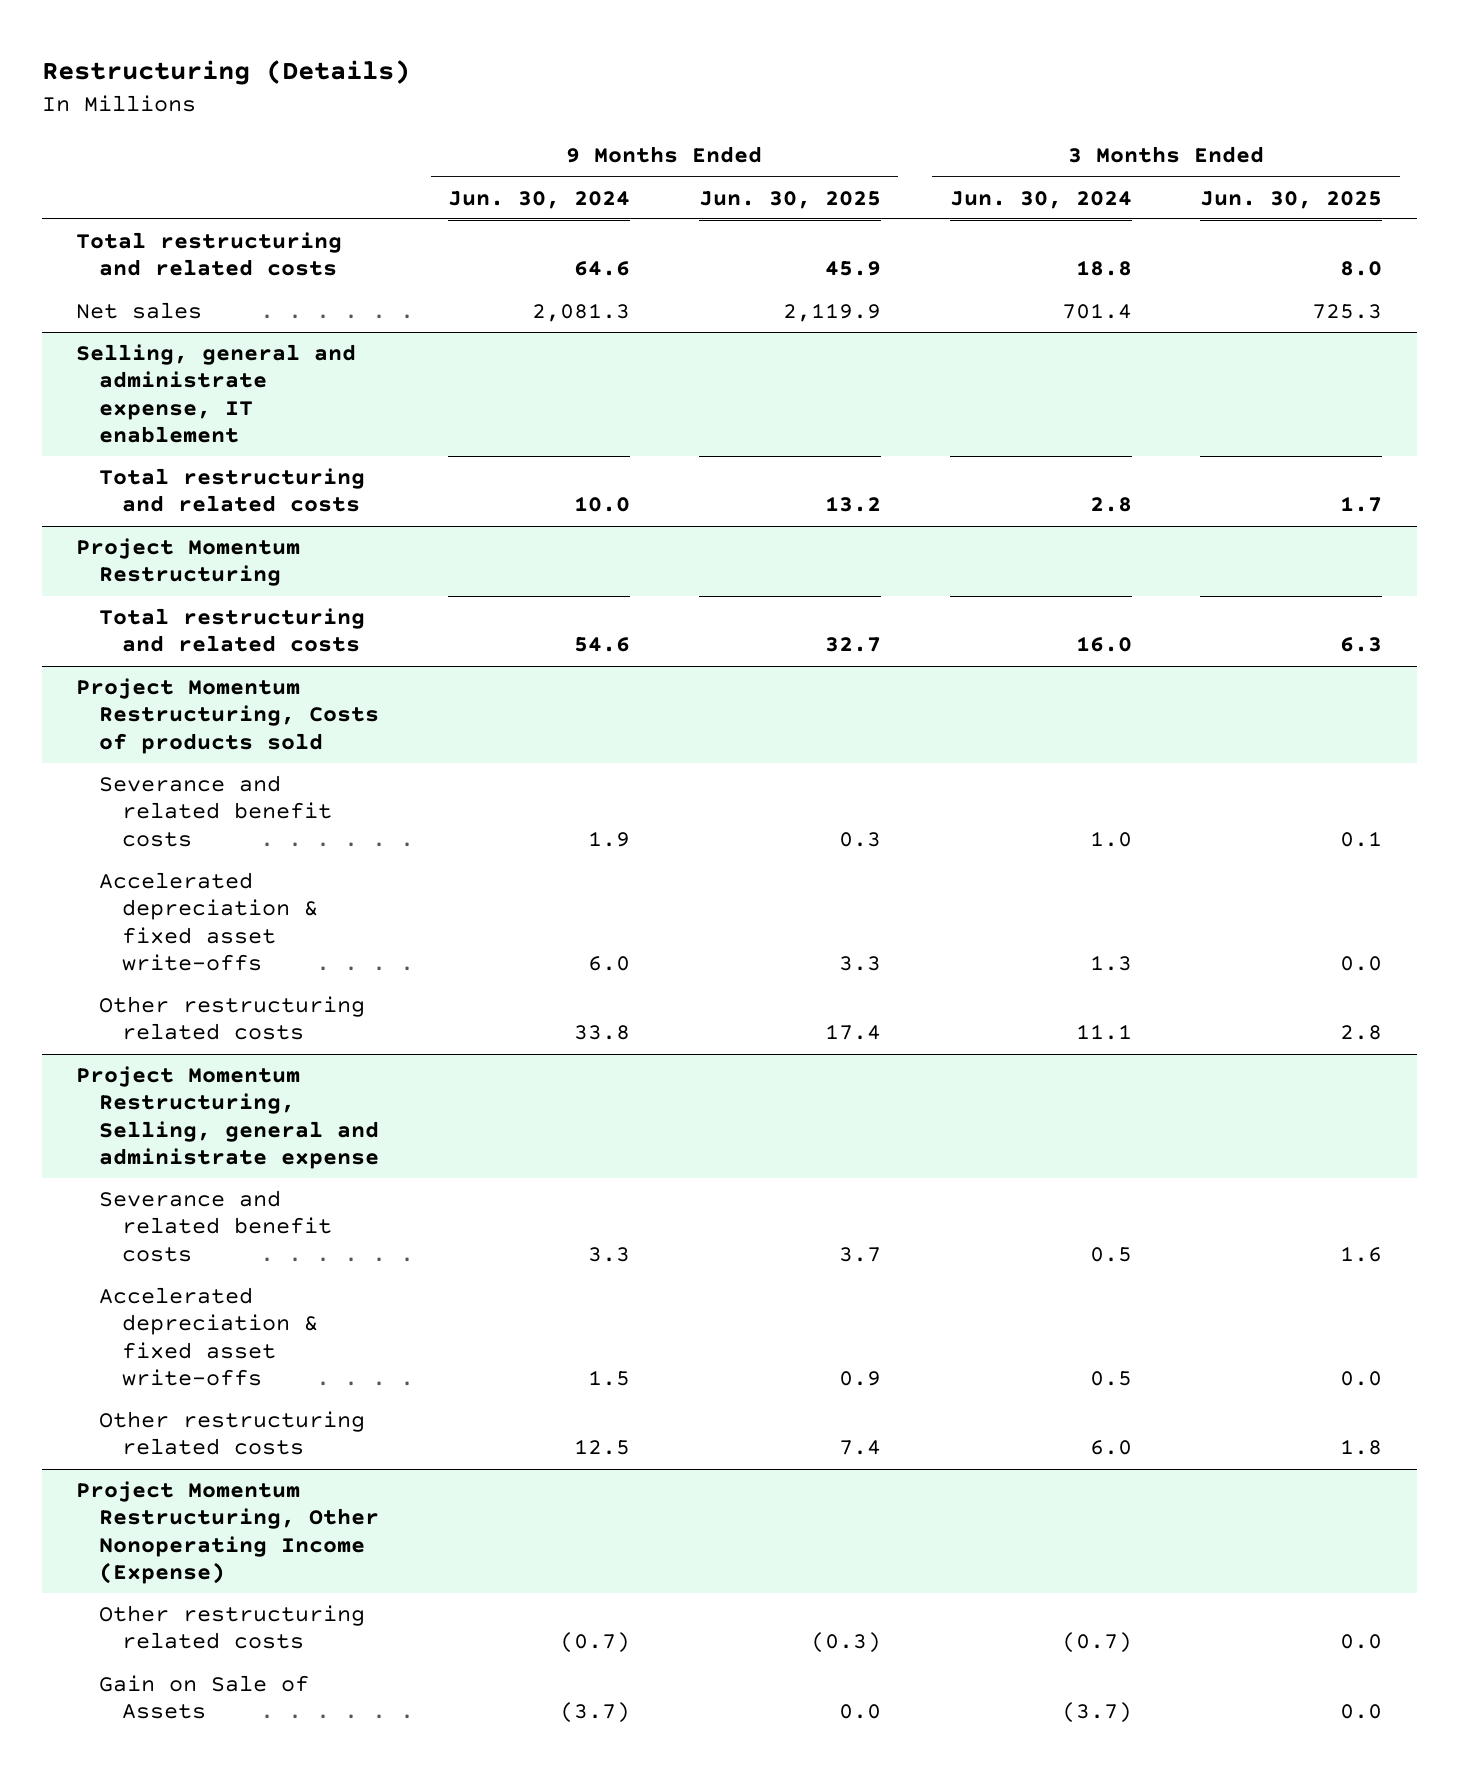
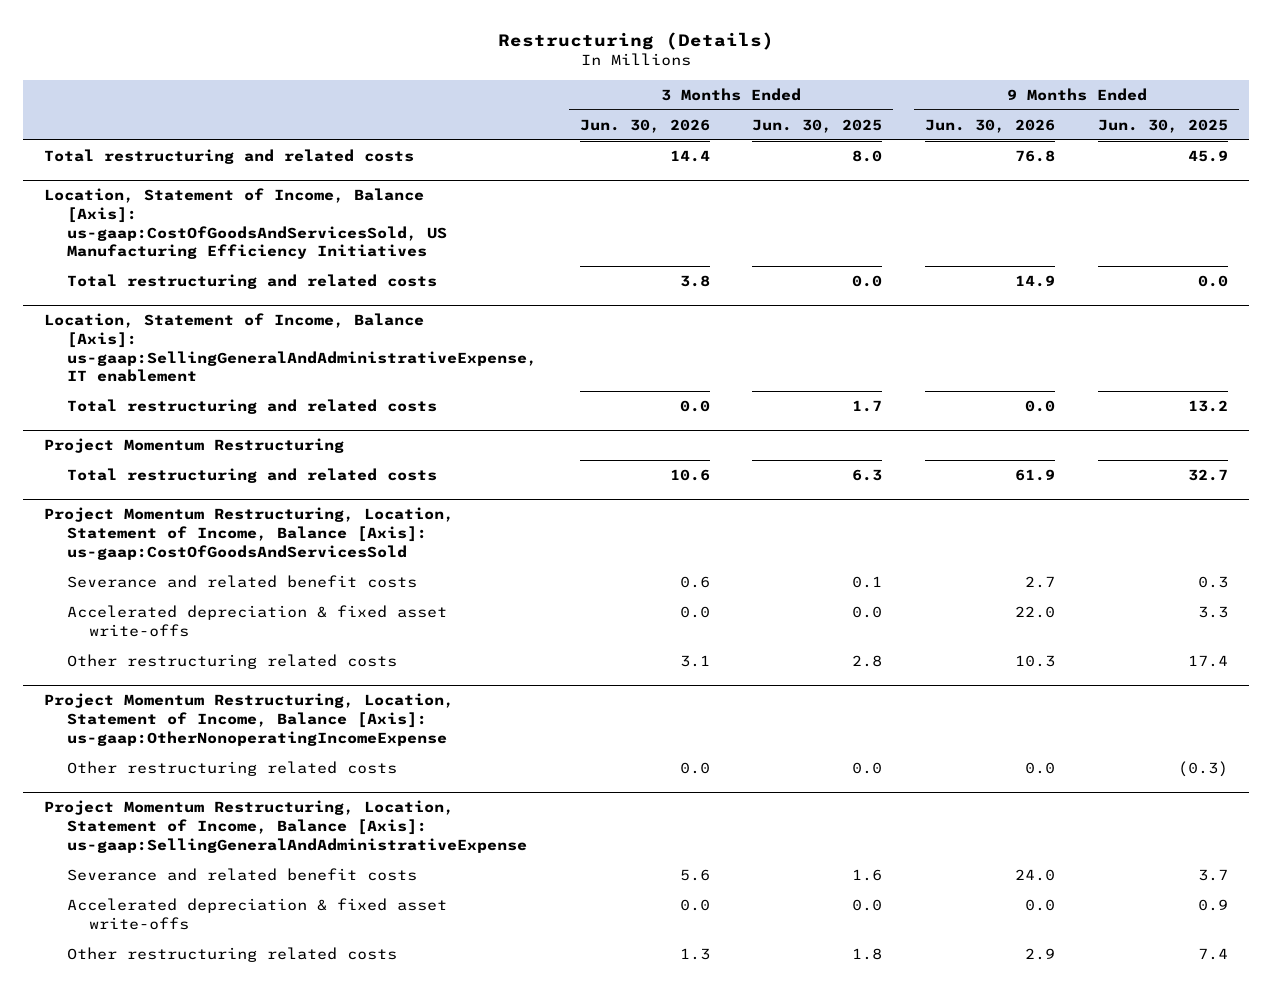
- | 9 Months Ended Jun. 30, 2024 | 9 Months Ended Jun. 30, 2025 | 3 Months Ended Jun. 30, 2024 | 3 Months Ended Jun. 30, 2025
+ | 3 Months Ended Jun. 30, 2026 | 3 Months Ended Jun. 30, 2025 | 9 Months Ended Jun. 30, 2026 | 9 Months Ended Jun. 30, 2025
- Net sales | 2,081.3 | 2,119.9 | 701.4 | 725.3
- Selling, general and administrate expense, IT enablement
+ Location, Statement of Income, Balance [Axis]: us-gaap:CostOfGoodsAndServicesSold, US Manufacturing Efficiency Initiatives
+ Total restructuring and related costs | 3.8 | 0.0 | 14.9 | 0.0
+ Location, Statement of Income, Balance [Axis]: us-gaap:SellingGeneralAndAdministrativeExpense, IT enablement
- Project Momentum Restructuring, Costs of products sold
+ Project Momentum Restructuring, Location, Statement of Income, Balance [Axis]: us-gaap:CostOfGoodsAndServicesSold
- Project Momentum Restructuring, Selling, general and administrate expense
+ Project Momentum Restructuring, Location, Statement of Income, Balance [Axis]: us-gaap:OtherNonoperatingIncomeExpense
+ Other restructuring related costs | 0.0 | 0.0 | 0.0 | (0.3)
+ Project Momentum Restructuring, Location, Statement of Income, Balance [Axis]: us-gaap:SellingGeneralAndAdministrativeExpense
- Project Momentum Restructuring, Other Nonoperating Income (Expense)
- Other restructuring related costs | (0.7) | (0.3) | (0.7) | 0.0
- Gain on Sale of Assets | (3.7) | 0.0 | (3.7) | 0.0

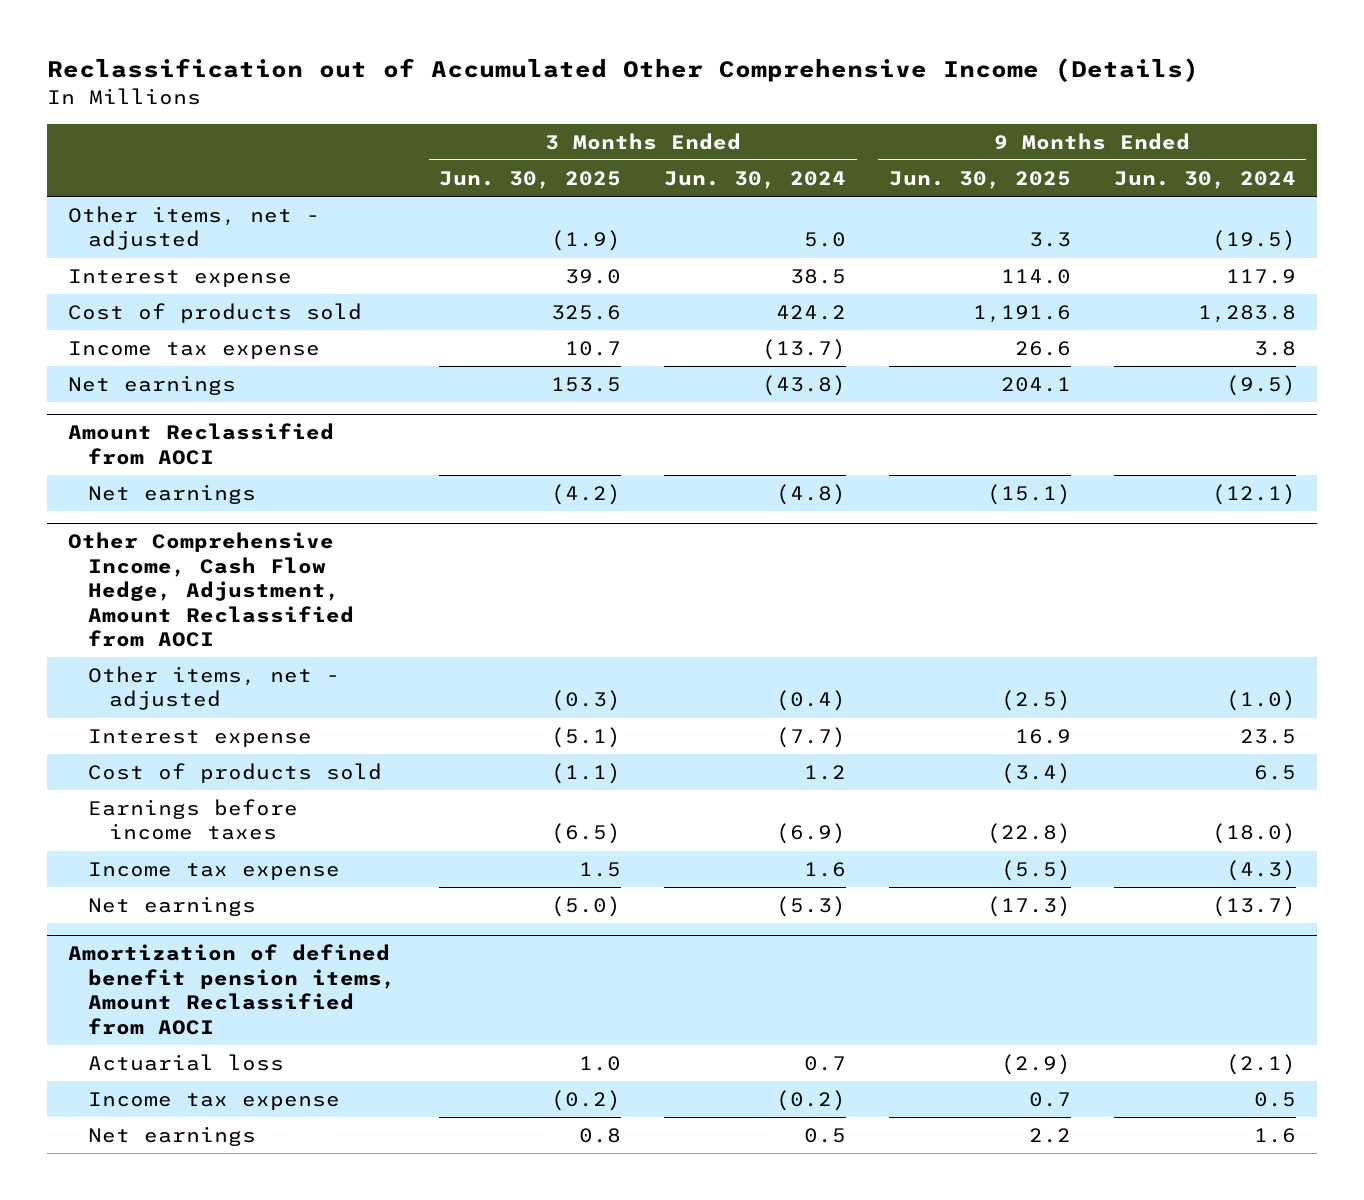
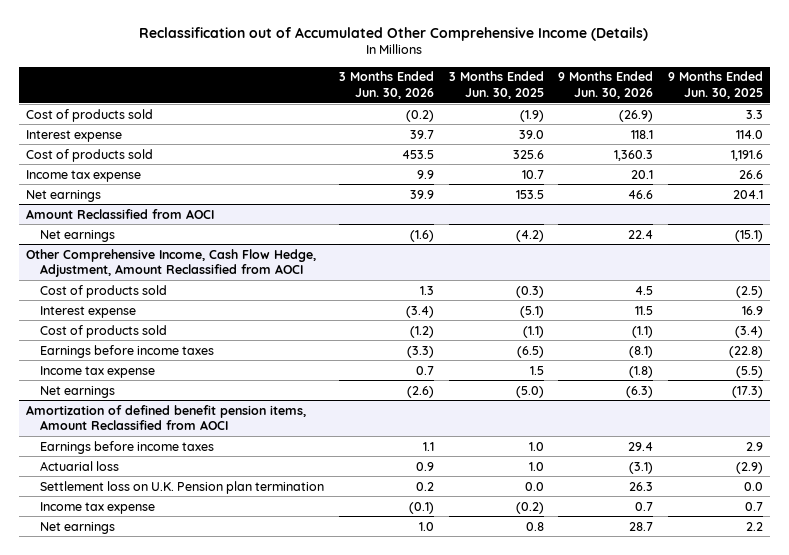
- | 3 Months Ended Jun. 30, 2025 | 3 Months Ended Jun. 30, 2024 | 9 Months Ended Jun. 30, 2025 | 9 Months Ended Jun. 30, 2024
+ | 3 Months Ended Jun. 30, 2026 | 3 Months Ended Jun. 30, 2025 | 9 Months Ended Jun. 30, 2026 | 9 Months Ended Jun. 30, 2025
- Other items, net - adjusted | (1.9) | 5.0 | 3.3 | (19.5)
+ Cost of products sold | (0.2) | (1.9) | (26.9) | 3.3
@ Other Comprehensive Income, Cash Flow Hedge, Adjustment, Amount Reclassified from AOCI
- Other items, net - adjusted | (0.3) | (0.4) | (2.5) | (1.0)
+ Cost of products sold | 1.3 | (0.3) | 4.5 | (2.5)
@ Amortization of defined benefit pension items, Amount Reclassified from AOCI
+ Earnings before income taxes | 1.1 | 1.0 | 29.4 | 2.9
+ Settlement loss on U.K. Pension plan termination | 0.2 | 0.0 | 26.3 | 0.0

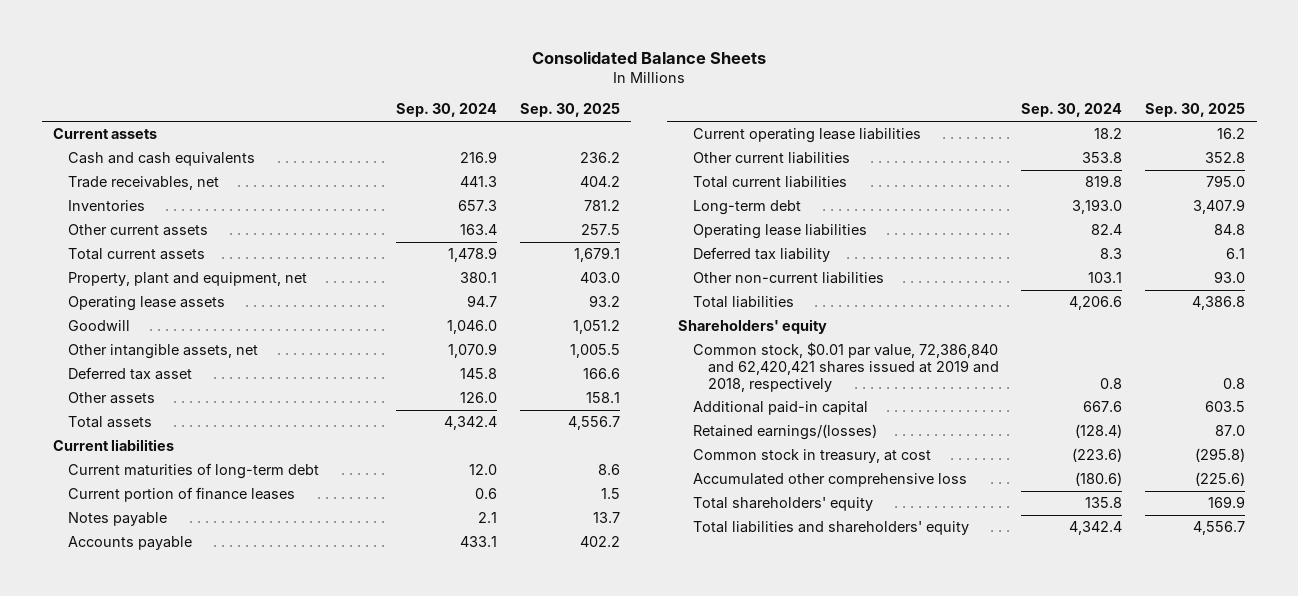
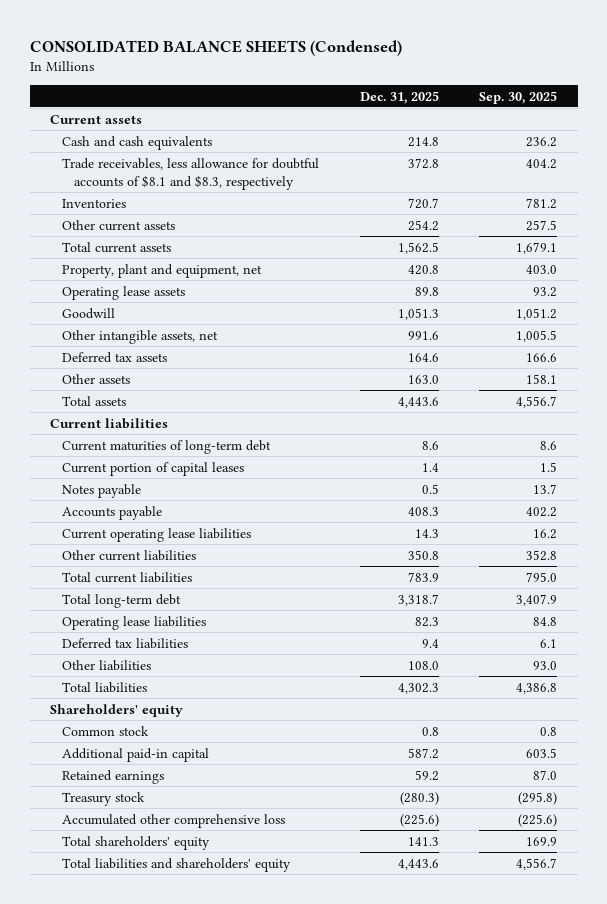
- Consolidated Balance Sheets
+ CONSOLIDATED BALANCE SHEETS (Condensed)
- | Sep. 30, 2024 | Sep. 30, 2025
+ | Dec. 31, 2025 | Sep. 30, 2025
- Trade receivables, net | 441.3 | 404.2
+ Trade receivables, less allowance for doubtful accounts of $8.1 and $8.3, respectively | 372.8 | 404.2
- Deferred tax asset | 145.8 | 166.6
+ Deferred tax assets | 164.6 | 166.6
- Current portion of finance leases | 0.6 | 1.5
+ Current portion of capital leases | 1.4 | 1.5
- Long-term debt | 3,193.0 | 3,407.9
+ Total long-term debt | 3,318.7 | 3,407.9
- Deferred tax liability | 8.3 | 6.1
- Other non-current liabilities | 103.1 | 93.0
+ Deferred tax liabilities | 9.4 | 6.1
+ Other liabilities | 108.0 | 93.0
- Common stock, $0.01 par value, 72,386,840 and 62,420,421 shares issued at 2019 and 2018, respectively | 0.8 | 0.8
+ Common stock | 0.8 | 0.8
- Retained earnings/(losses) | (128.4) | 87.0
- Common stock in treasury, at cost | (223.6) | (295.8)
+ Retained earnings | 59.2 | 87.0
+ Treasury stock | (280.3) | (295.8)

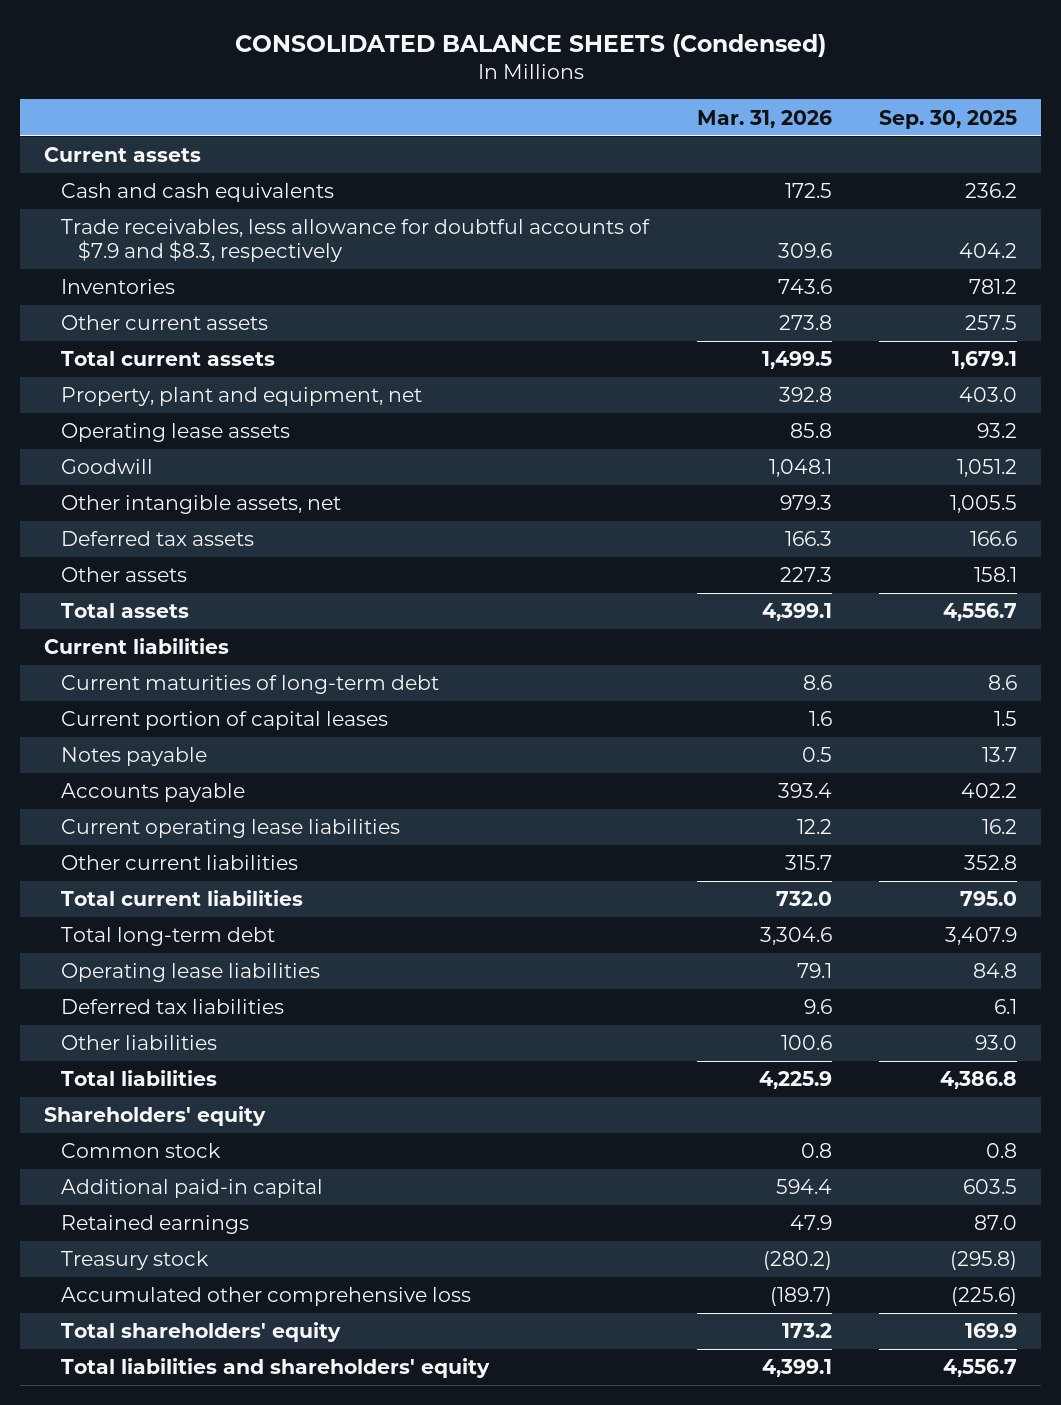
- | Dec. 31, 2025 | Sep. 30, 2025
+ | Mar. 31, 2026 | Sep. 30, 2025
- Trade receivables, less allowance for doubtful accounts of $8.1 and $8.3, respectively | 372.8 | 404.2
+ Trade receivables, less allowance for doubtful accounts of $7.9 and $8.3, respectively | 309.6 | 404.2

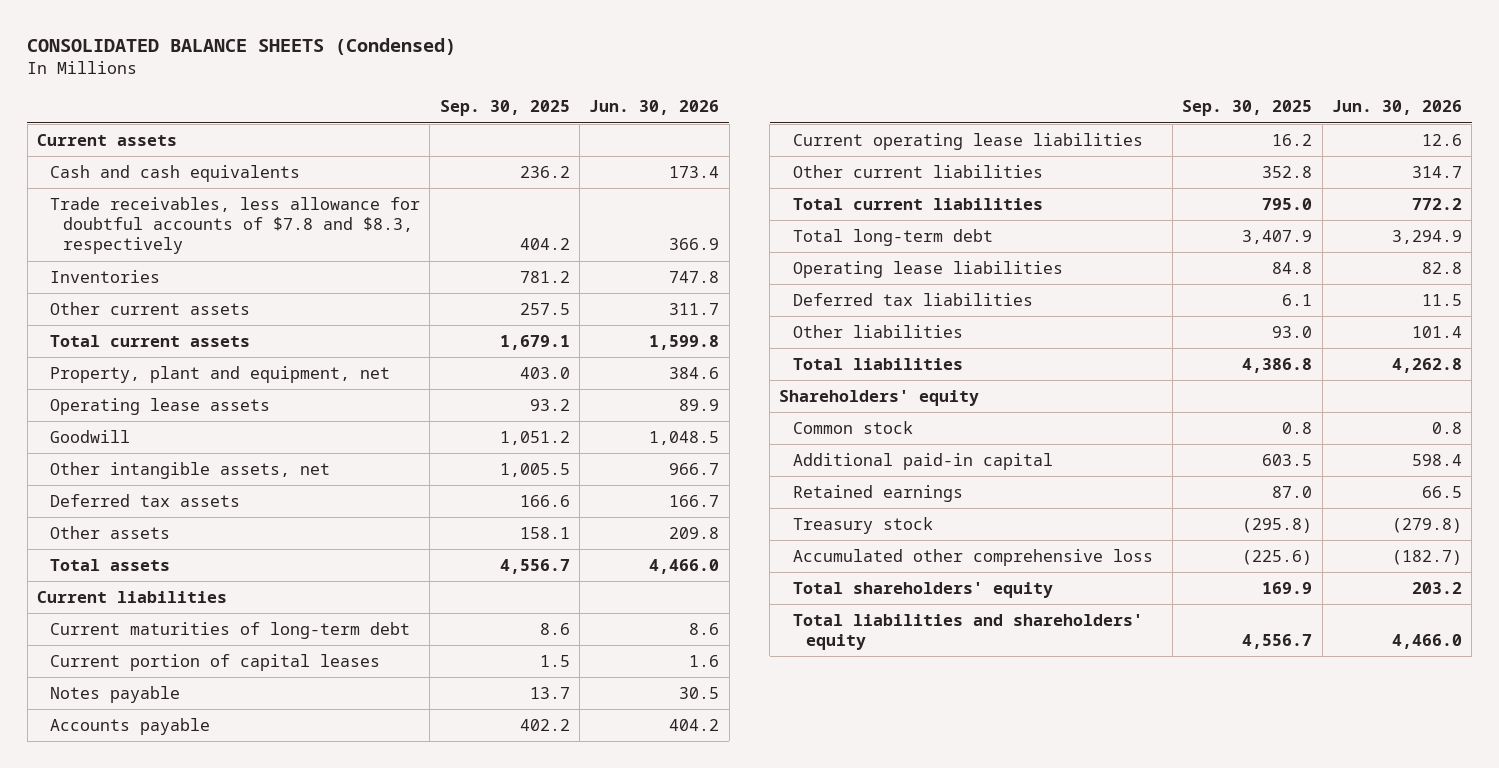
- | Mar. 31, 2026 | Sep. 30, 2025
+ | Sep. 30, 2025 | Jun. 30, 2026
- Trade receivables, less allowance for doubtful accounts of $7.9 and $8.3, respectively | 309.6 | 404.2
+ Trade receivables, less allowance for doubtful accounts of $7.8 and $8.3, respectively | 404.2 | 366.9

